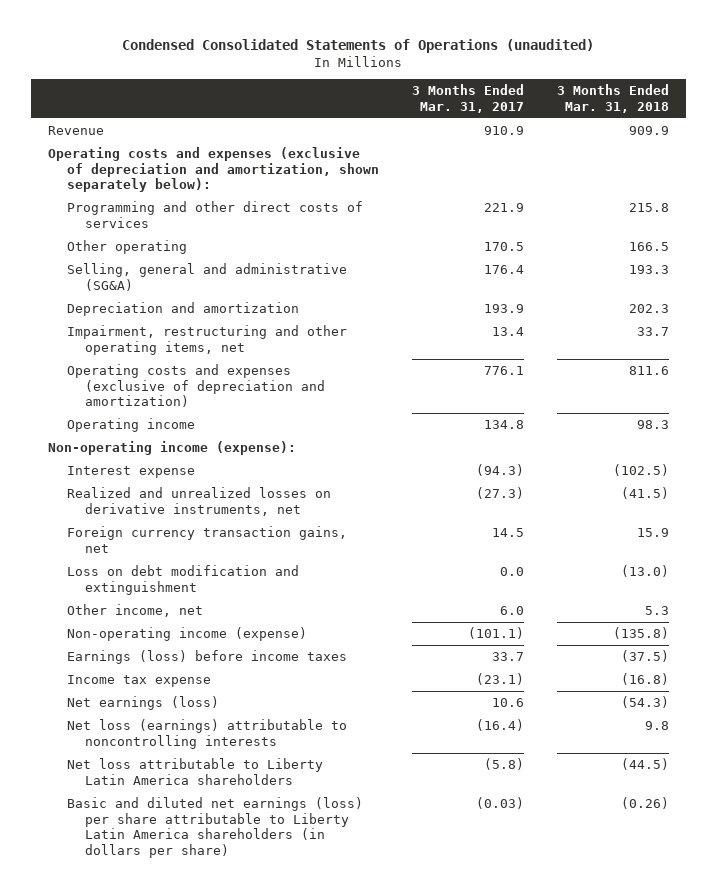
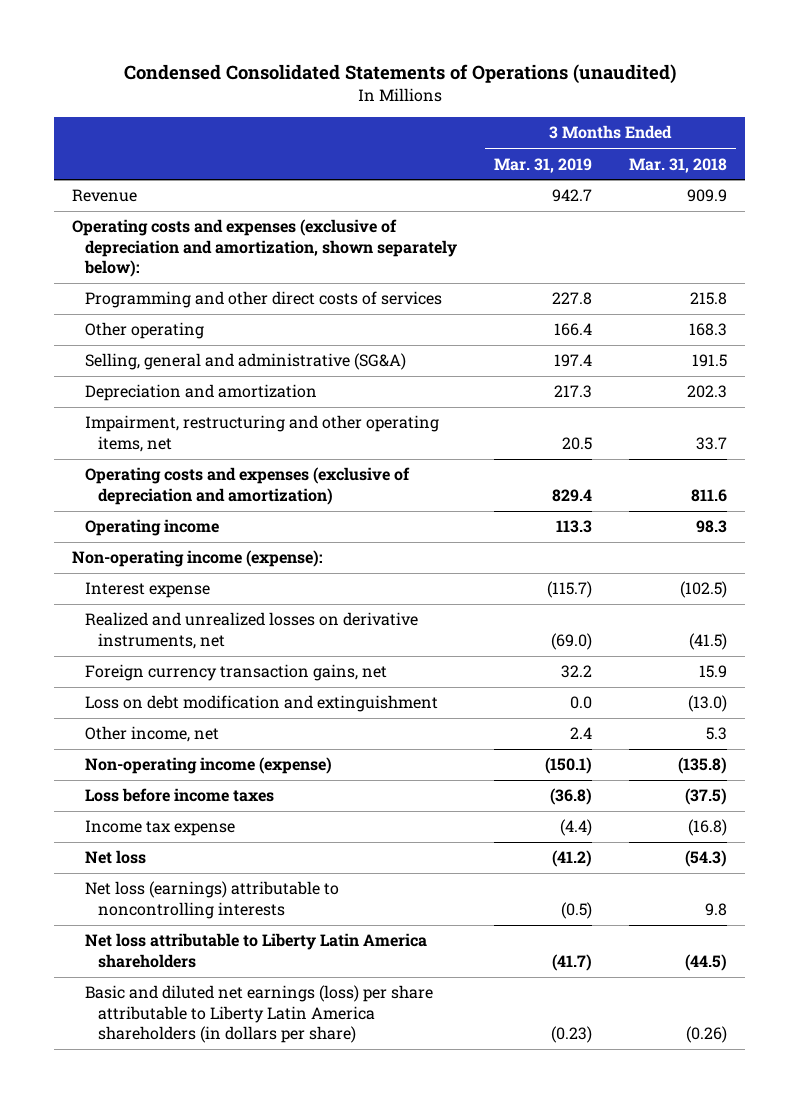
- | 3 Months Ended Mar. 31, 2017 | 3 Months Ended Mar. 31, 2018
+ | 3 Months Ended Mar. 31, 2019 | 3 Months Ended Mar. 31, 2018
- Other operating | 170.5 | 166.5
- Selling, general and administrative (SG&A) | 176.4 | 193.3
+ Other operating | 166.4 | 168.3
+ Selling, general and administrative (SG&A) | 197.4 | 191.5
- Earnings (loss) before income taxes | 33.7 | (37.5)
+ Loss before income taxes | (36.8) | (37.5)
- Net earnings (loss) | 10.6 | (54.3)
+ Net loss | (41.2) | (54.3)

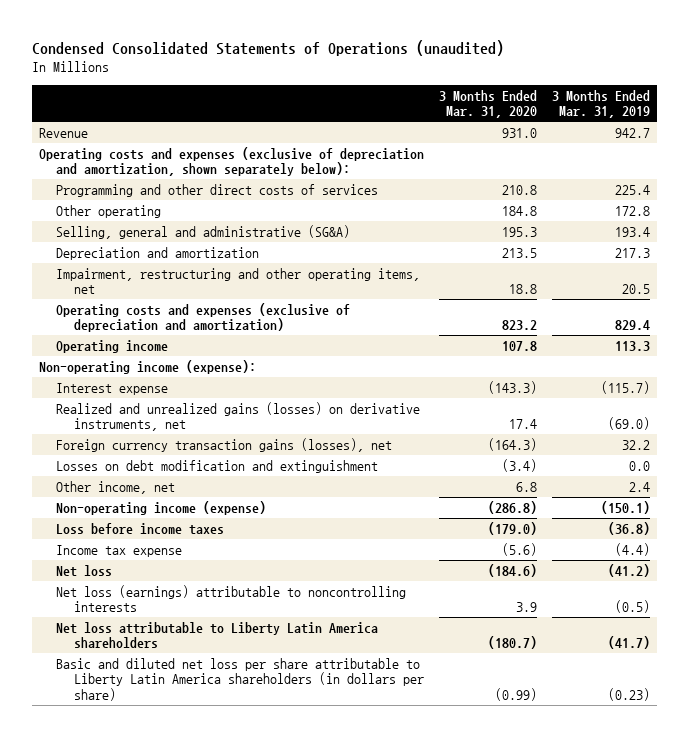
- | 3 Months Ended Mar. 31, 2019 | 3 Months Ended Mar. 31, 2018
+ | 3 Months Ended Mar. 31, 2020 | 3 Months Ended Mar. 31, 2019
- Programming and other direct costs of services | 227.8 | 215.8
- Other operating | 166.4 | 168.3
- Selling, general and administrative (SG&A) | 197.4 | 191.5
+ Programming and other direct costs of services | 210.8 | 225.4
+ Other operating | 184.8 | 172.8
+ Selling, general and administrative (SG&A) | 195.3 | 193.4
- Realized and unrealized losses on derivative instruments, net | (69.0) | (41.5)
- Foreign currency transaction gains, net | 32.2 | 15.9
- Loss on debt modification and extinguishment | 0.0 | (13.0)
+ Realized and unrealized gains (losses) on derivative instruments, net | 17.4 | (69.0)
+ Foreign currency transaction gains (losses), net | (164.3) | 32.2
+ Losses on debt modification and extinguishment | (3.4) | 0.0
- Basic and diluted net earnings (loss) per share attributable to Liberty Latin America shareholders (in dollars per share) | (0.23) | (0.26)
+ Basic and diluted net loss per share attributable to Liberty Latin America shareholders (in dollars per share) | (0.99) | (0.23)

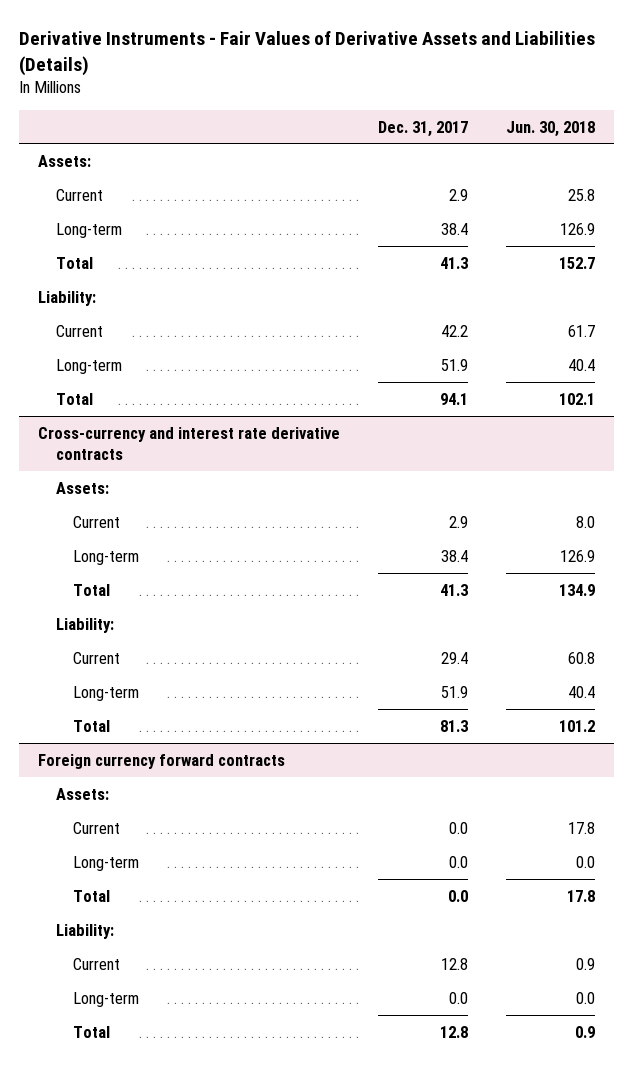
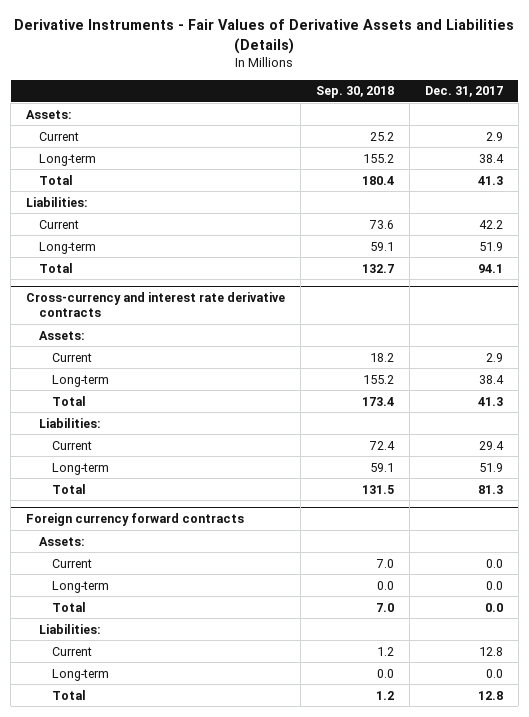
- | Dec. 31, 2017 | Jun. 30, 2018
+ | Sep. 30, 2018 | Dec. 31, 2017
- Liability:
+ Liabilities:
@ Cross-currency and interest rate derivative contracts
- Liability:
+ Liabilities:
@ Foreign currency forward contracts
- Liability:
+ Liabilities:

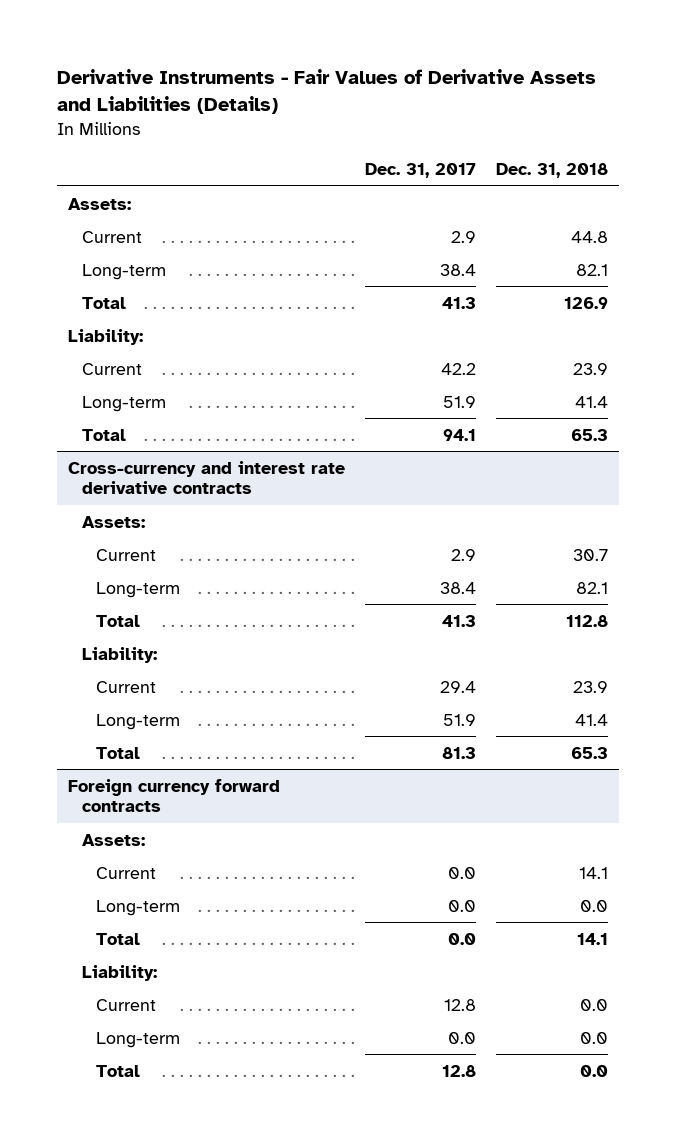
- | Sep. 30, 2018 | Dec. 31, 2017
+ | Dec. 31, 2017 | Dec. 31, 2018
- Liabilities:
+ Liability:
@ Cross-currency and interest rate derivative contracts
- Liabilities:
+ Liability:
@ Foreign currency forward contracts
- Liabilities:
+ Liability:

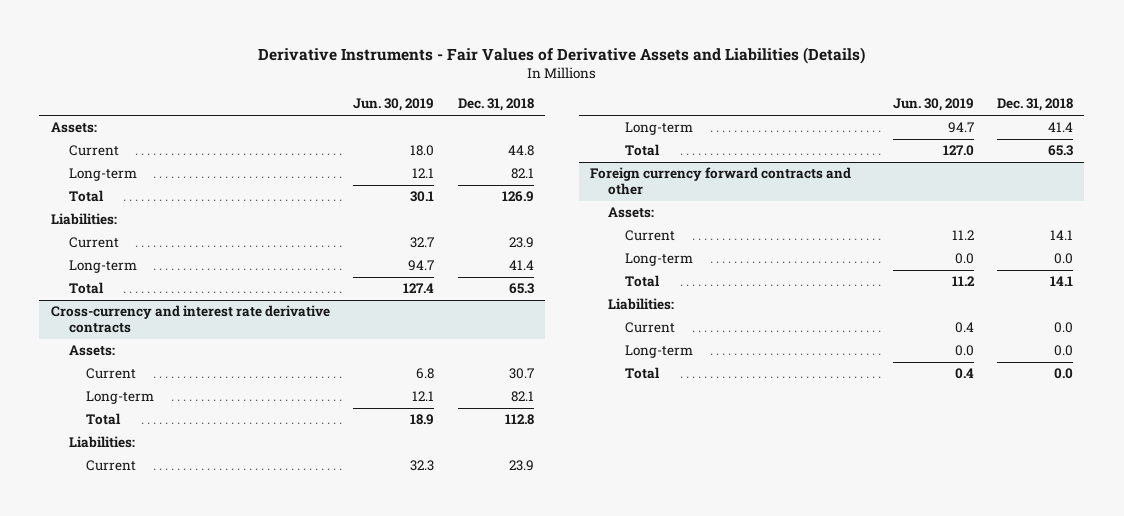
- | Dec. 31, 2017 | Dec. 31, 2018
+ | Jun. 30, 2019 | Dec. 31, 2018
- Liability:
+ Liabilities:
@ Cross-currency and interest rate derivative contracts
- Liability:
+ Liabilities:
- Foreign currency forward contracts
+ Foreign currency forward contracts and other
- Liability:
+ Liabilities:

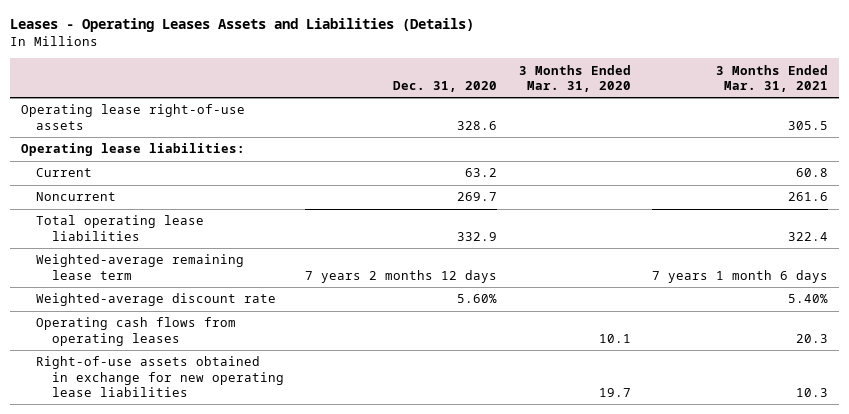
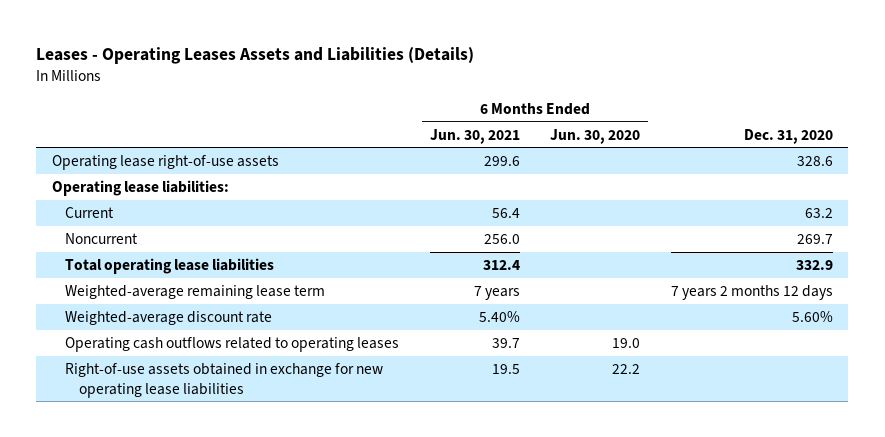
- | Dec. 31, 2020 | 3 Months Ended Mar. 31, 2020 | 3 Months Ended Mar. 31, 2021
+ | 6 Months Ended Jun. 30, 2021 | 6 Months Ended Jun. 30, 2020 | Dec. 31, 2020
- Operating cash flows from operating leases | | 10.1 | 20.3
+ Operating cash outflows related to operating leases | 39.7 | 19.0 |

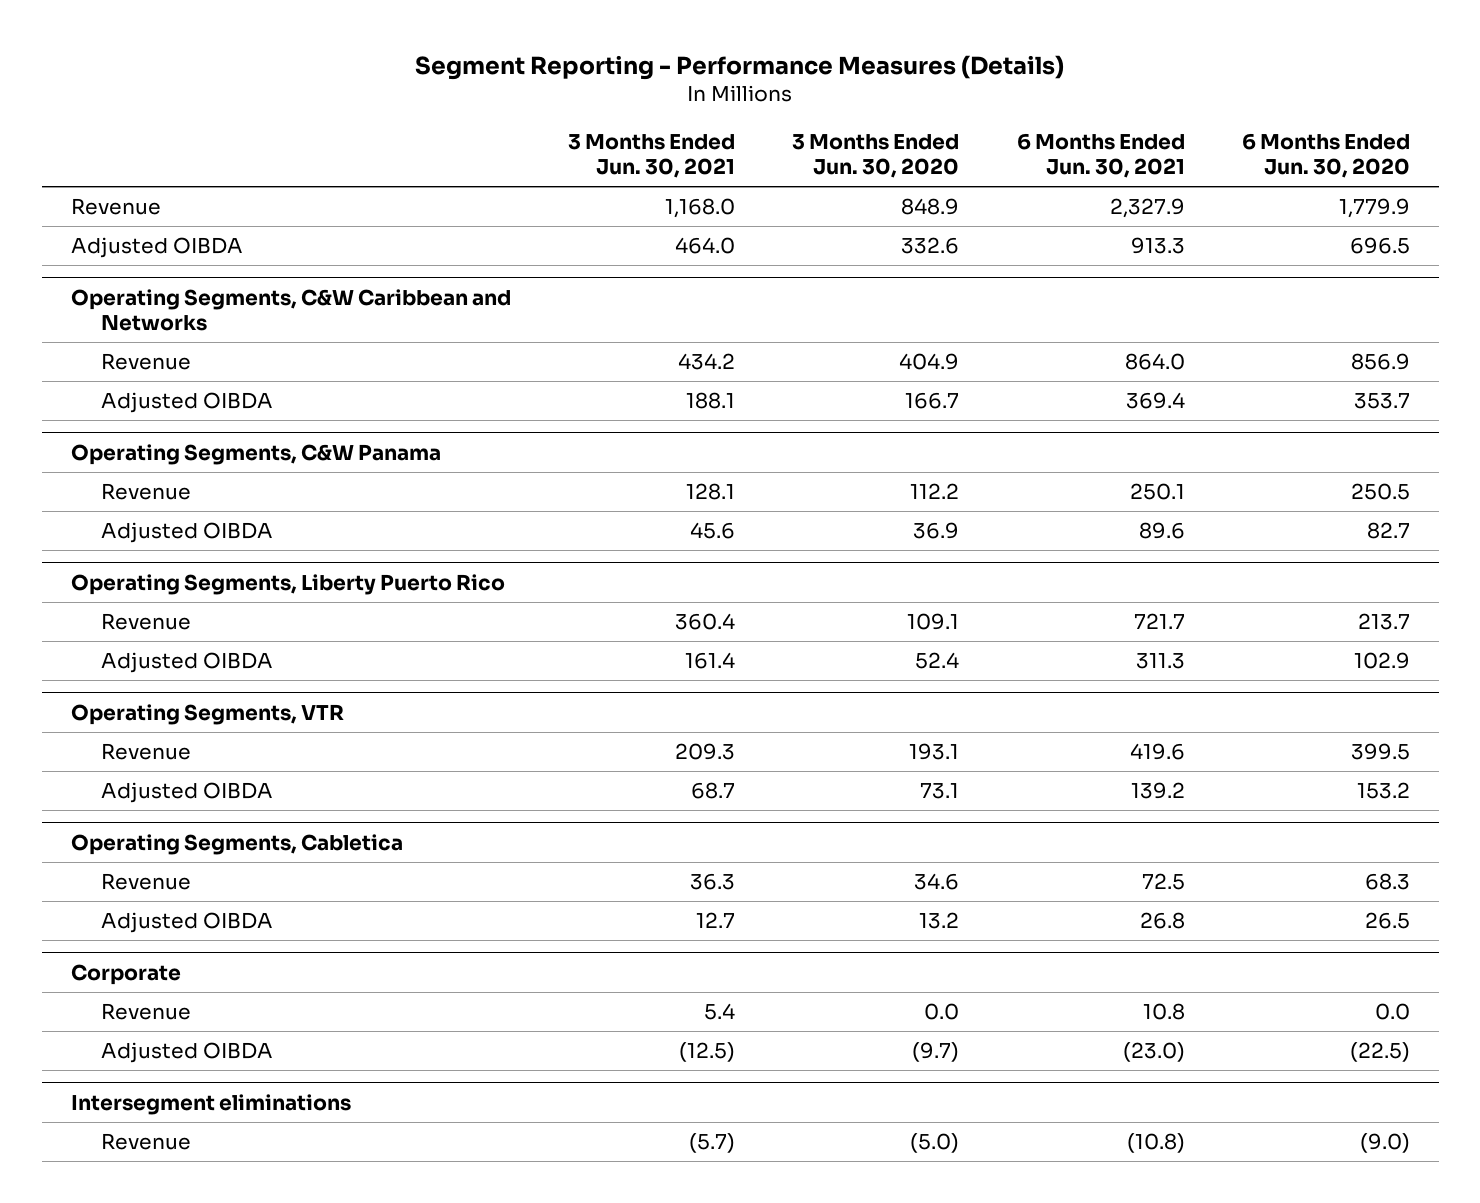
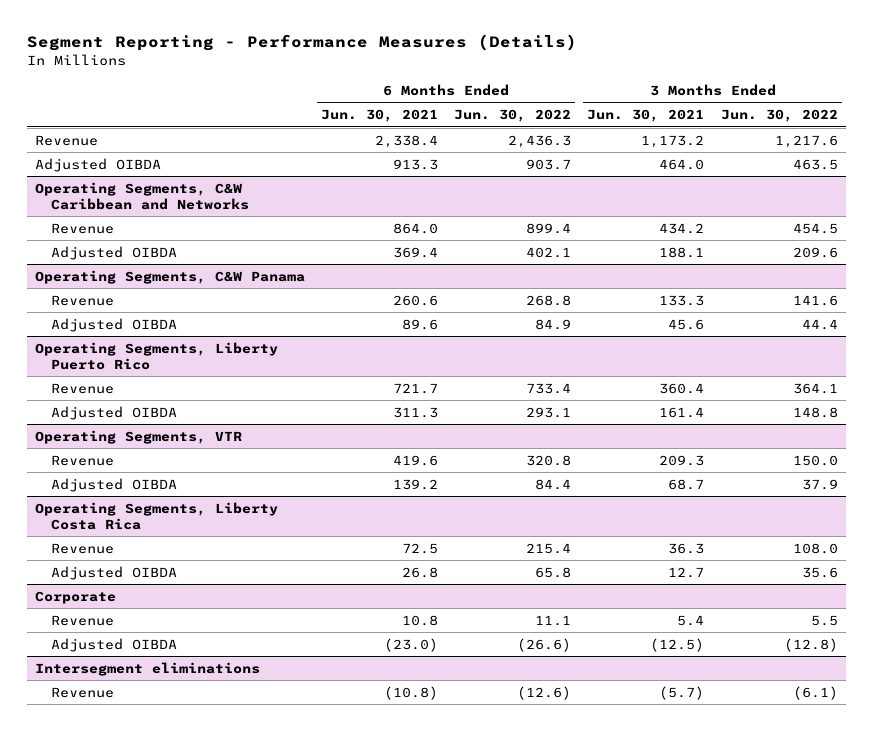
- | 3 Months Ended Jun. 30, 2021 | 3 Months Ended Jun. 30, 2020 | 6 Months Ended Jun. 30, 2021 | 6 Months Ended Jun. 30, 2020
+ | 6 Months Ended Jun. 30, 2021 | 6 Months Ended Jun. 30, 2022 | 3 Months Ended Jun. 30, 2021 | 3 Months Ended Jun. 30, 2022
- Revenue | 1,168.0 | 848.9 | 2,327.9 | 1,779.9
+ Revenue | 2,338.4 | 2,436.3 | 1,173.2 | 1,217.6
@ Operating Segments, C&W Panama
- Revenue | 128.1 | 112.2 | 250.1 | 250.5
+ Revenue | 260.6 | 268.8 | 133.3 | 141.6
- Operating Segments, Cabletica
+ Operating Segments, Liberty Costa Rica

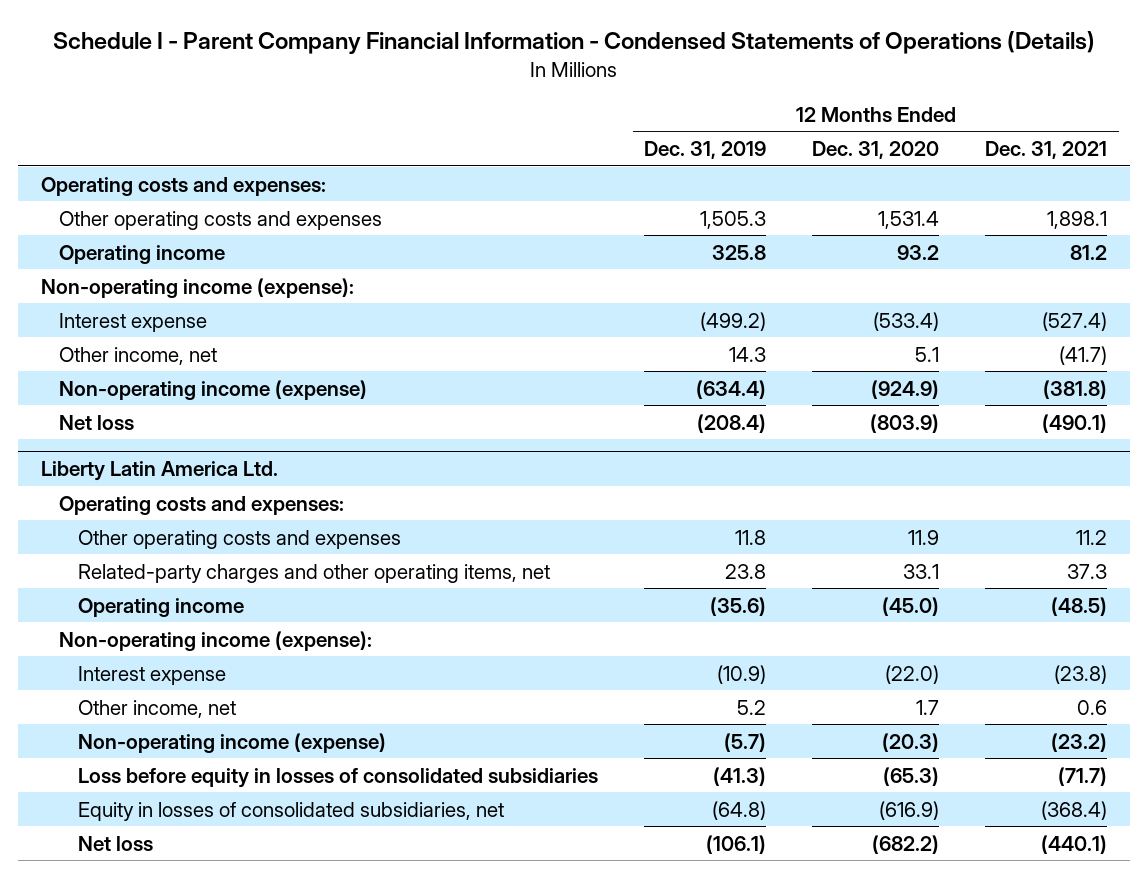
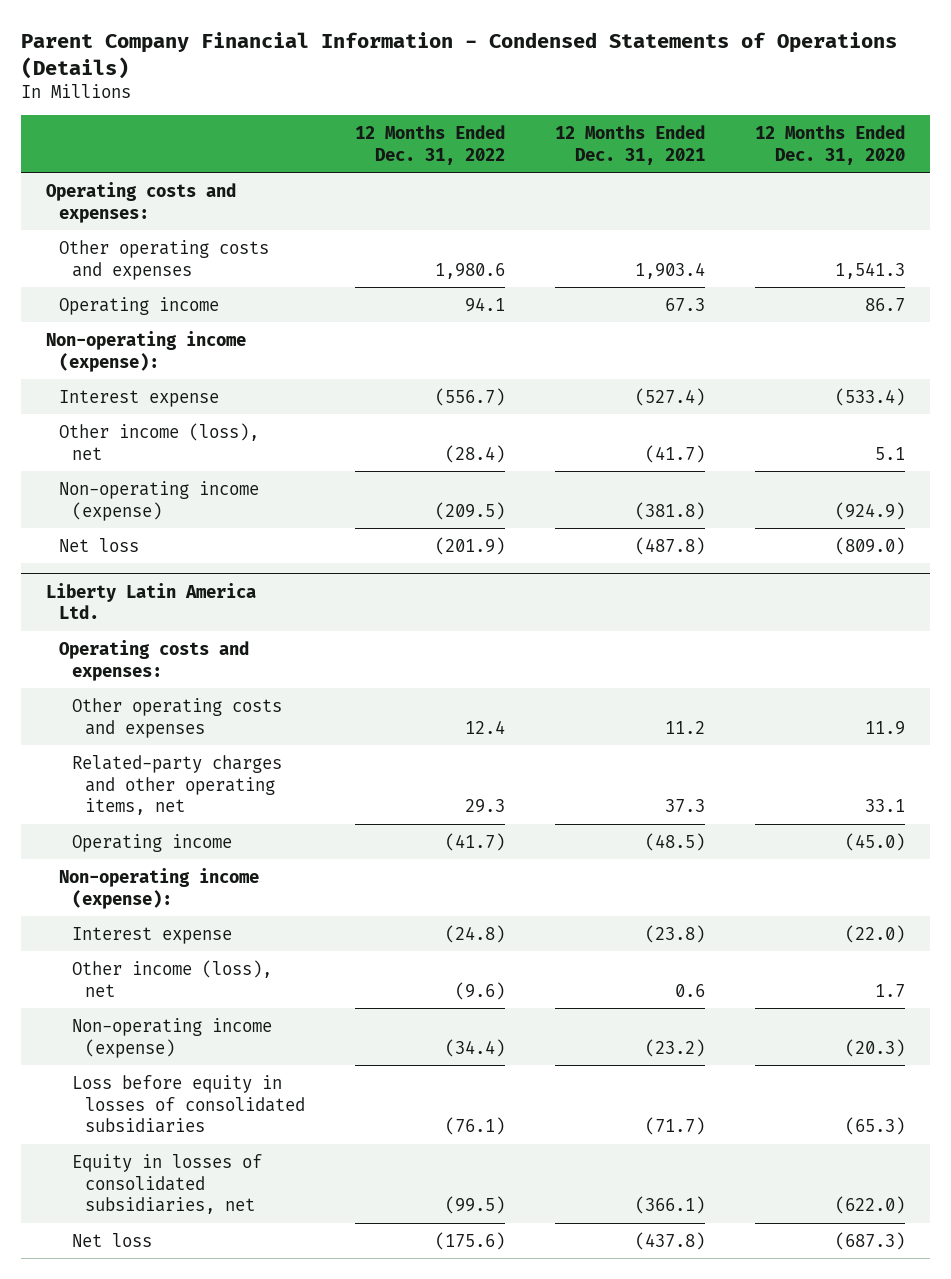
- Schedule I - Parent Company Financial Information - Condensed Statements of Operations (Details)
+ Parent Company Financial Information - Condensed Statements of Operations (Details)
- | 12 Months Ended Dec. 31, 2019 | 12 Months Ended Dec. 31, 2020 | 12 Months Ended Dec. 31, 2021
+ | 12 Months Ended Dec. 31, 2022 | 12 Months Ended Dec. 31, 2021 | 12 Months Ended Dec. 31, 2020
- Other operating costs and expenses | 1,505.3 | 1,531.4 | 1,898.1
- Operating income | 325.8 | 93.2 | 81.2
+ Other operating costs and expenses | 1,980.6 | 1,903.4 | 1,541.3
+ Operating income | 94.1 | 67.3 | 86.7
- Other income, net | 14.3 | 5.1 | (41.7)
+ Other income (loss), net | (28.4) | (41.7) | 5.1
- Net loss | (208.4) | (803.9) | (490.1)
+ Net loss | (201.9) | (487.8) | (809.0)
@ Liberty Latin America Ltd.
- Other income, net | 5.2 | 1.7 | 0.6
+ Other income (loss), net | (9.6) | 0.6 | 1.7
- Equity in losses of consolidated subsidiaries, net | (64.8) | (616.9) | (368.4)
- Net loss | (106.1) | (682.2) | (440.1)
+ Equity in losses of consolidated subsidiaries, net | (99.5) | (366.1) | (622.0)
+ Net loss | (175.6) | (437.8) | (687.3)

